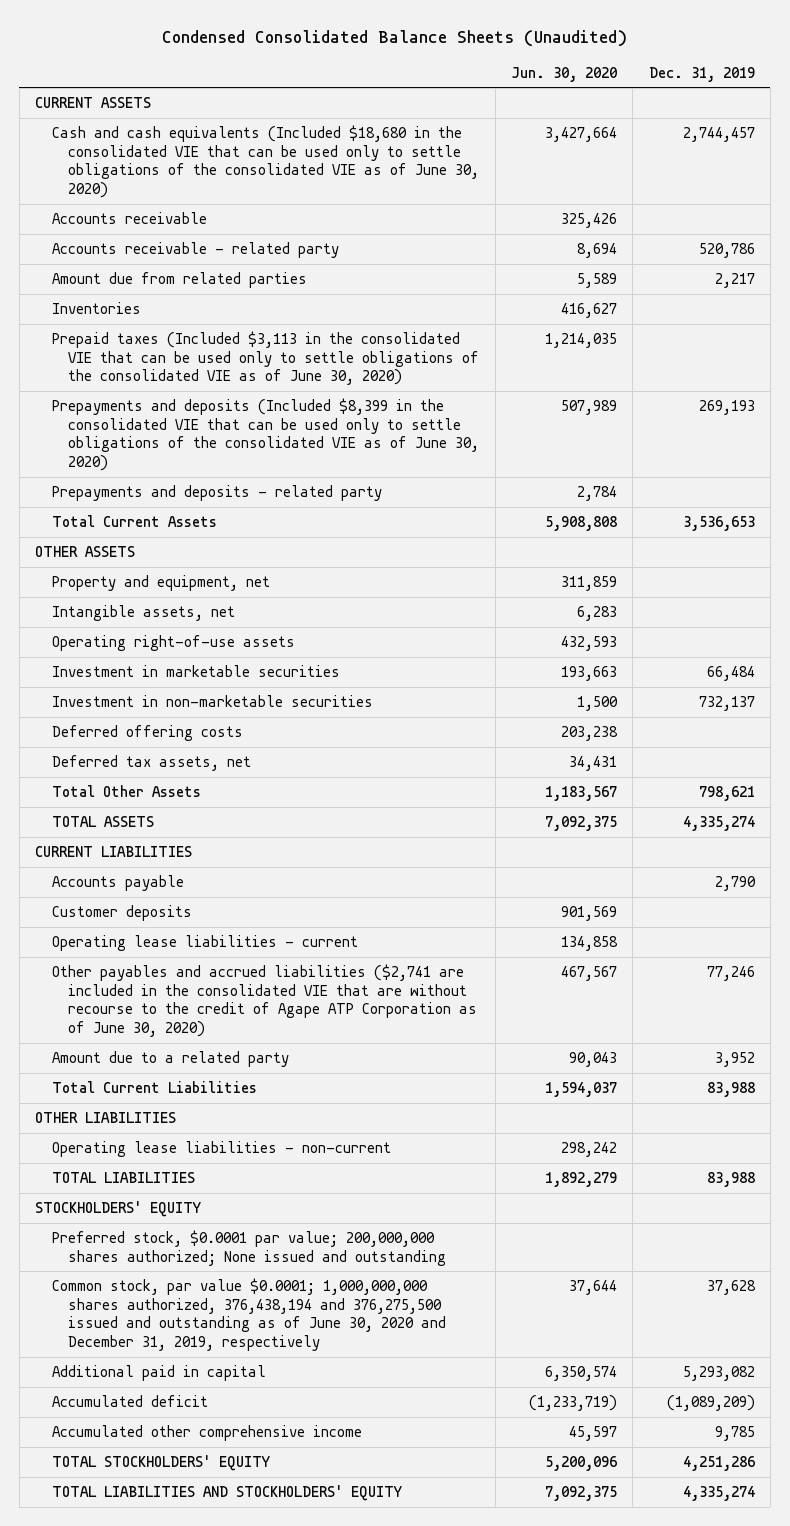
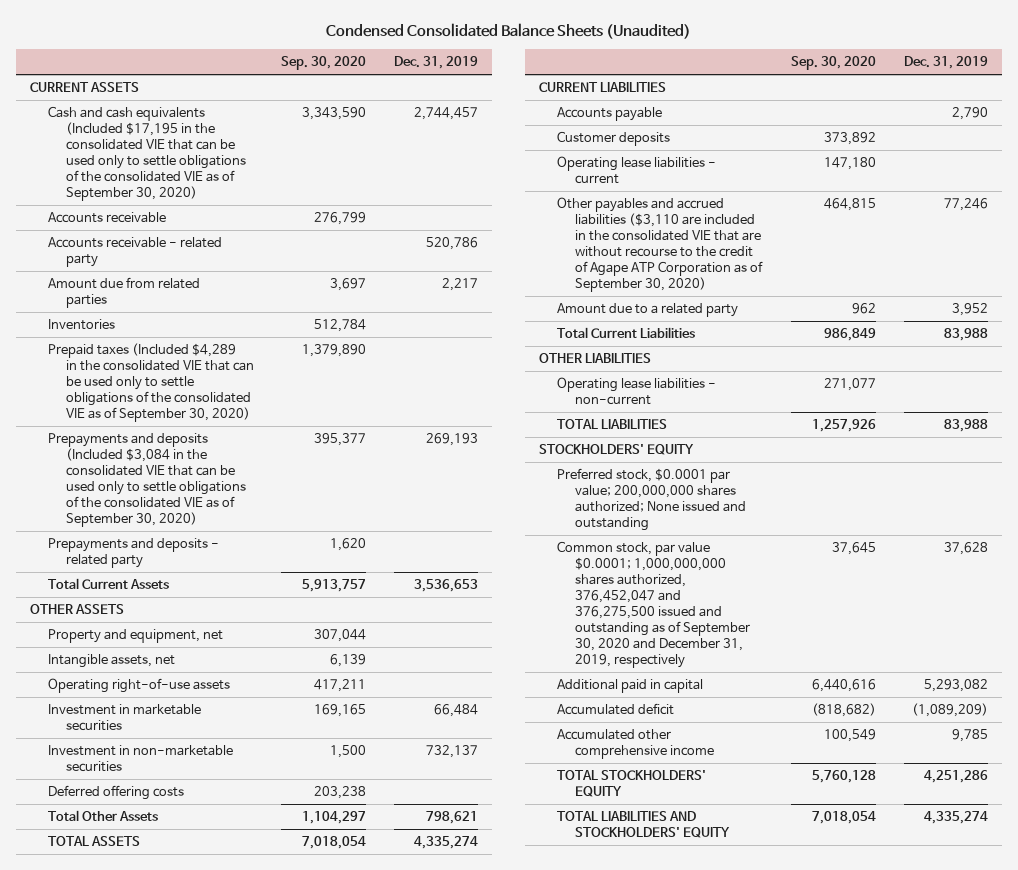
- | Jun. 30, 2020 | Dec. 31, 2019
+ | Sep. 30, 2020 | Dec. 31, 2019
- Cash and cash equivalents (Included $18,680 in the consolidated VIE that can be used only to settle obligations of the consolidated VIE as of June 30, 2020) | 3,427,664 | 2,744,457
+ Cash and cash equivalents (Included $17,195 in the consolidated VIE that can be used only to settle obligations of the consolidated VIE as of September 30, 2020) | 3,343,590 | 2,744,457
- Prepaid taxes (Included $3,113 in the consolidated VIE that can be used only to settle obligations of the consolidated VIE as of June 30, 2020) | 1,214,035 |
- Prepayments and deposits (Included $8,399 in the consolidated VIE that can be used only to settle obligations of the consolidated VIE as of June 30, 2020) | 507,989 | 269,193
+ Prepaid taxes (Included $4,289 in the consolidated VIE that can be used only to settle obligations of the consolidated VIE as of September 30, 2020) | 1,379,890 |
+ Prepayments and deposits (Included $3,084 in the consolidated VIE that can be used only to settle obligations of the consolidated VIE as of September 30, 2020) | 395,377 | 269,193
- Deferred tax assets, net | 34,431 |
- Other payables and accrued liabilities ($2,741 are included in the consolidated VIE that are without recourse to the credit of Agape ATP Corporation as of June 30, 2020) | 467,567 | 77,246
+ Other payables and accrued liabilities ($3,110 are included in the consolidated VIE that are without recourse to the credit of Agape ATP Corporation as of September 30, 2020) | 464,815 | 77,246
- Common stock, par value $0.0001; 1,000,000,000 shares authorized, 376,438,194 and 376,275,500 issued and outstanding as of June 30, 2020 and December 31, 2019, respectively | 37,644 | 37,628
+ Common stock, par value $0.0001; 1,000,000,000 shares authorized, 376,452,047 and 376,275,500 issued and outstanding as of September 30, 2020 and December 31, 2019, respectively | 37,645 | 37,628

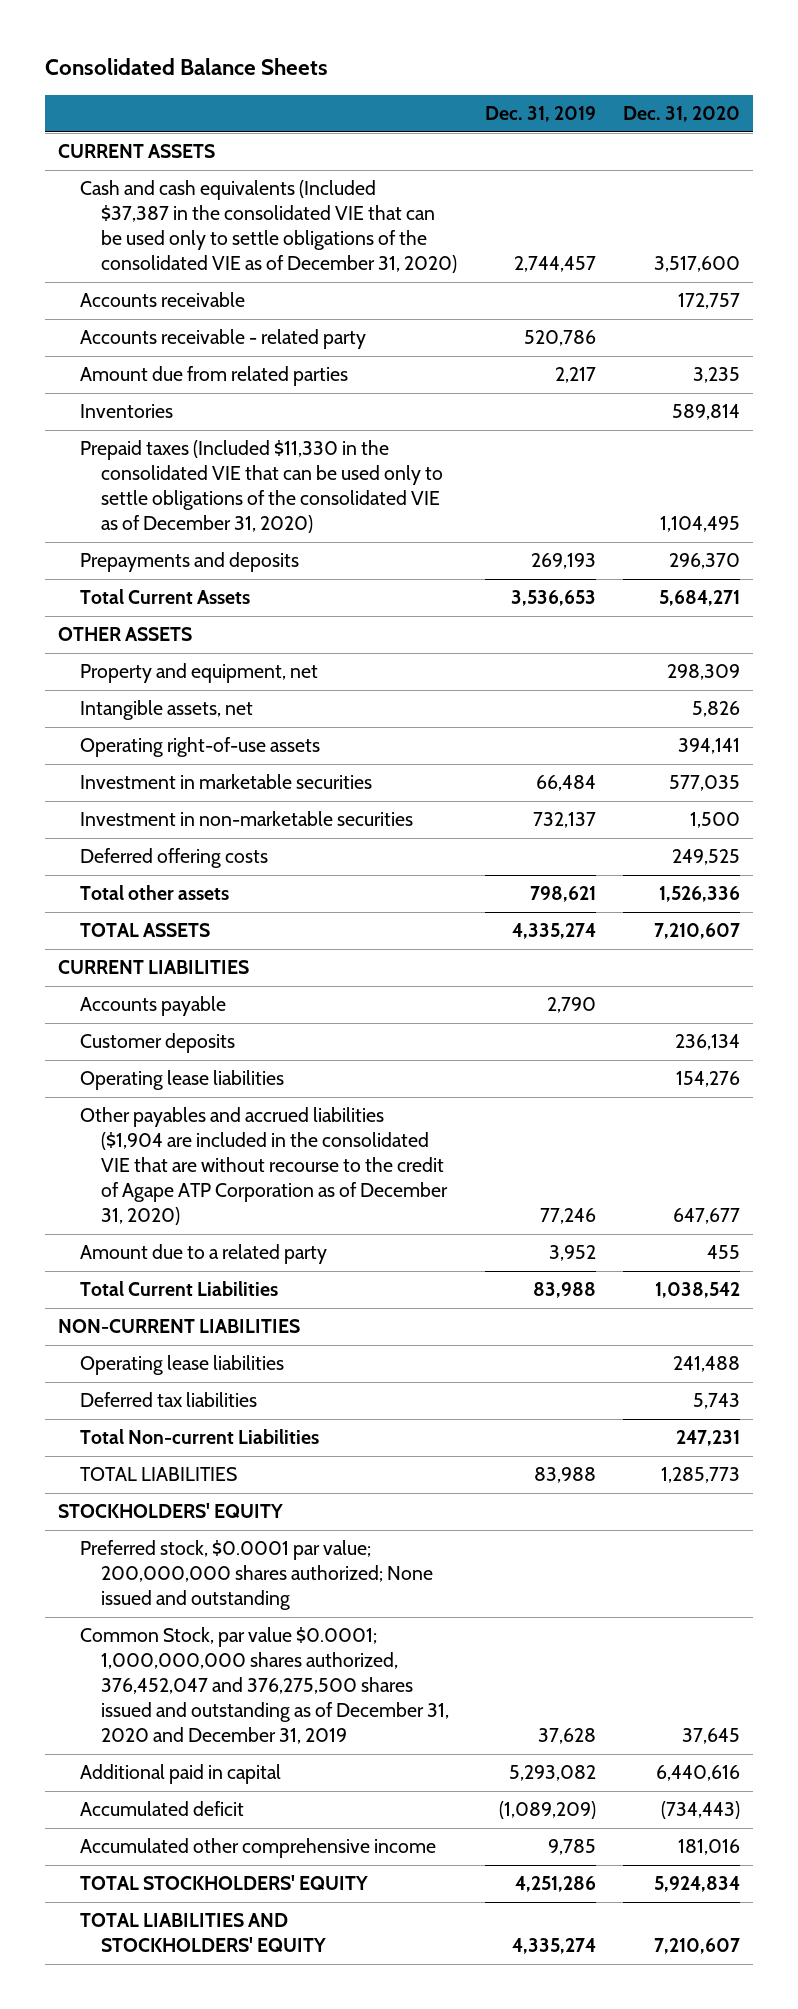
- Condensed Consolidated Balance Sheets (Unaudited)
+ Consolidated Balance Sheets
- | Sep. 30, 2020 | Dec. 31, 2019
+ | Dec. 31, 2019 | Dec. 31, 2020
- Cash and cash equivalents (Included $17,195 in the consolidated VIE that can be used only to settle obligations of the consolidated VIE as of September 30, 2020) | 3,343,590 | 2,744,457
+ Cash and cash equivalents (Included $37,387 in the consolidated VIE that can be used only to settle obligations of the consolidated VIE as of December 31, 2020) | 2,744,457 | 3,517,600
- Prepaid taxes (Included $4,289 in the consolidated VIE that can be used only to settle obligations of the consolidated VIE as of September 30, 2020) | 1,379,890 |
- Prepayments and deposits (Included $3,084 in the consolidated VIE that can be used only to settle obligations of the consolidated VIE as of September 30, 2020) | 395,377 | 269,193
- Prepayments and deposits - related party | 1,620 |
+ Prepaid taxes (Included $11,330 in the consolidated VIE that can be used only to settle obligations of the consolidated VIE as of December 31, 2020) | | 1,104,495
+ Prepayments and deposits | 269,193 | 296,370
- Total Other Assets | 1,104,297 | 798,621
+ Total other assets | 798,621 | 1,526,336
- Operating lease liabilities - current | 147,180 |
- Other payables and accrued liabilities ($3,110 are included in the consolidated VIE that are without recourse to the credit of Agape ATP Corporation as of September 30, 2020) | 464,815 | 77,246
+ Operating lease liabilities | | 154,276
+ Other payables and accrued liabilities ($1,904 are included in the consolidated VIE that are without recourse to the credit of Agape ATP Corporation as of December 31, 2020) | 77,246 | 647,677
- OTHER LIABILITIES
- Operating lease liabilities - non-current | 271,077 |
+ NON-CURRENT LIABILITIES
+ Operating lease liabilities | | 241,488
+ Deferred tax liabilities | | 5,743
+ Total Non-current Liabilities | | 247,231
- Common stock, par value $0.0001; 1,000,000,000 shares authorized, 376,452,047 and 376,275,500 issued and outstanding as of September 30, 2020 and December 31, 2019, respectively | 37,645 | 37,628
+ Common Stock, par value $0.0001; 1,000,000,000 shares authorized, 376,452,047 and 376,275,500 shares issued and outstanding as of December 31, 2020 and December 31, 2019 | 37,628 | 37,645

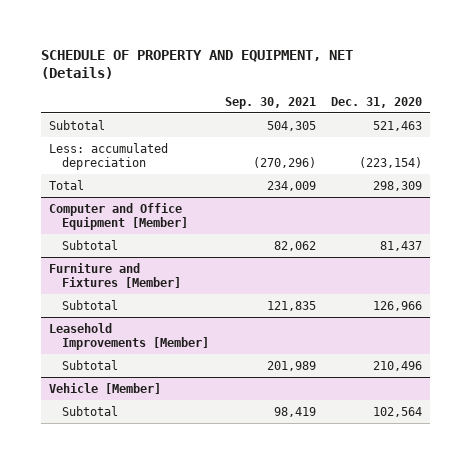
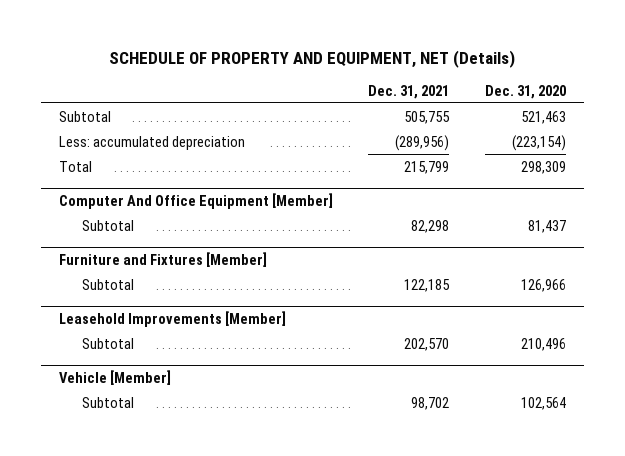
- | Sep. 30, 2021 | Dec. 31, 2020
+ | Dec. 31, 2021 | Dec. 31, 2020
- Computer and Office Equipment [Member]
+ Computer And Office Equipment [Member]

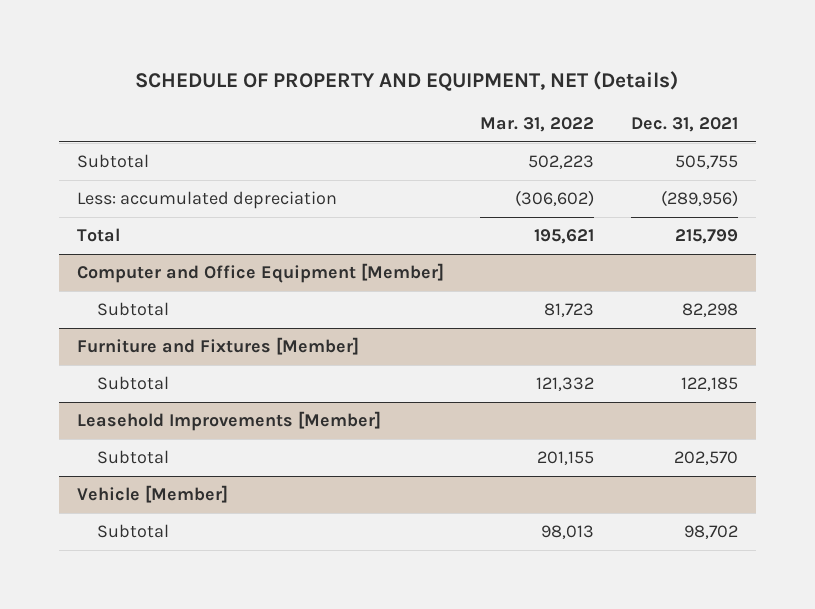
- | Dec. 31, 2021 | Dec. 31, 2020
+ | Mar. 31, 2022 | Dec. 31, 2021
- Computer And Office Equipment [Member]
+ Computer and Office Equipment [Member]

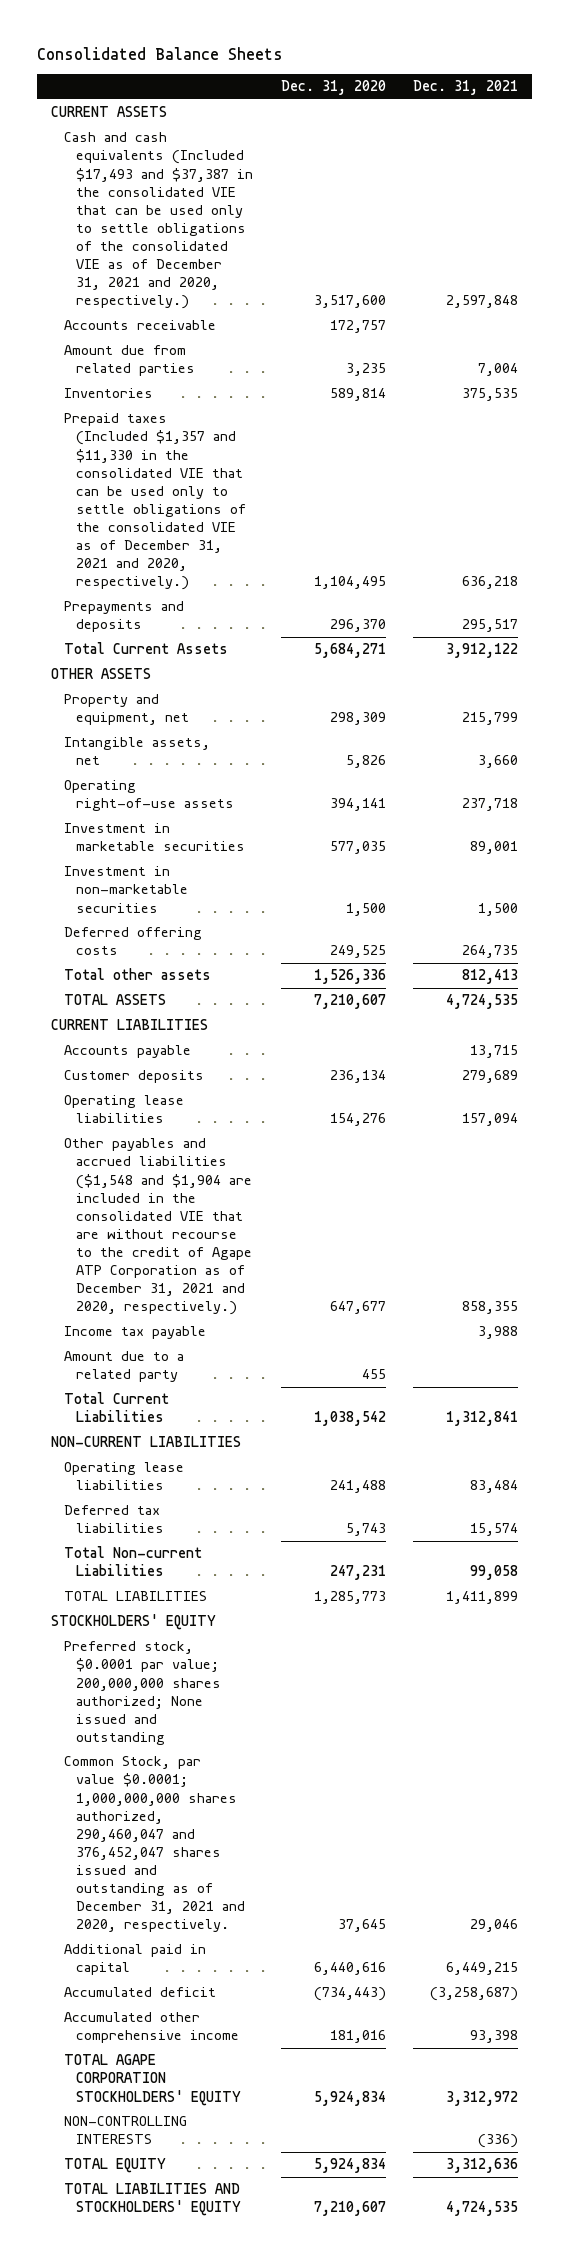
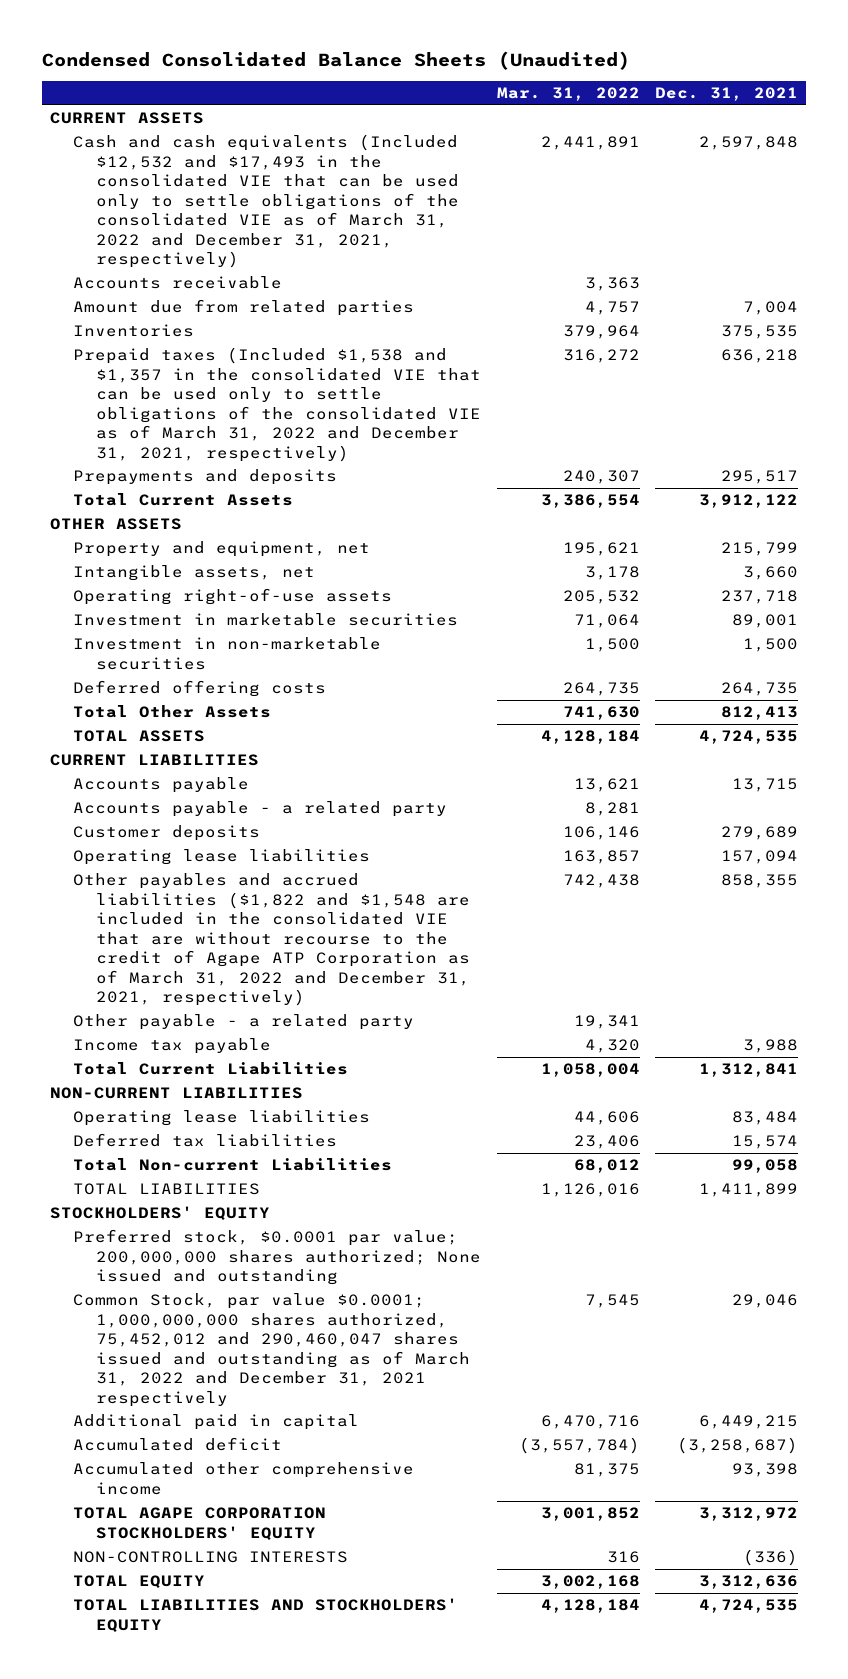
- Consolidated Balance Sheets
+ Condensed Consolidated Balance Sheets (Unaudited)
- | Dec. 31, 2020 | Dec. 31, 2021
+ | Mar. 31, 2022 | Dec. 31, 2021
- Cash and cash equivalents (Included $17,493 and $37,387 in the consolidated VIE that can be used only to settle obligations of the consolidated VIE as of December 31, 2021 and 2020, respectively.) | 3,517,600 | 2,597,848
+ Cash and cash equivalents (Included $12,532 and $17,493 in the consolidated VIE that can be used only to settle obligations of the consolidated VIE as of March 31, 2022 and December 31, 2021, respectively) | 2,441,891 | 2,597,848
- Prepaid taxes (Included $1,357 and $11,330 in the consolidated VIE that can be used only to settle obligations of the consolidated VIE as of December 31, 2021 and 2020, respectively.) | 1,104,495 | 636,218
+ Prepaid taxes (Included $1,538 and $1,357 in the consolidated VIE that can be used only to settle obligations of the consolidated VIE as of March 31, 2022 and December 31, 2021, respectively) | 316,272 | 636,218
- Total other assets | 1,526,336 | 812,413
+ Total Other Assets | 741,630 | 812,413
+ Accounts payable - a related party | 8,281 |
- Other payables and accrued liabilities ($1,548 and $1,904 are included in the consolidated VIE that are without recourse to the credit of Agape ATP Corporation as of December 31, 2021 and 2020, respectively.) | 647,677 | 858,355
+ Other payables and accrued liabilities ($1,822 and $1,548 are included in the consolidated VIE that are without recourse to the credit of Agape ATP Corporation as of March 31, 2022 and December 31, 2021, respectively) | 742,438 | 858,355
+ Other payable - a related party | 19,341 |
- Amount due to a related party | 455 |
- Common Stock, par value $0.0001; 1,000,000,000 shares authorized, 290,460,047 and 376,452,047 shares issued and outstanding as of December 31, 2021 and 2020, respectively. | 37,645 | 29,046
+ Common Stock, par value $0.0001; 1,000,000,000 shares authorized, 75,452,012 and 290,460,047 shares issued and outstanding as of March 31, 2022 and December 31, 2021 respectively | 7,545 | 29,046

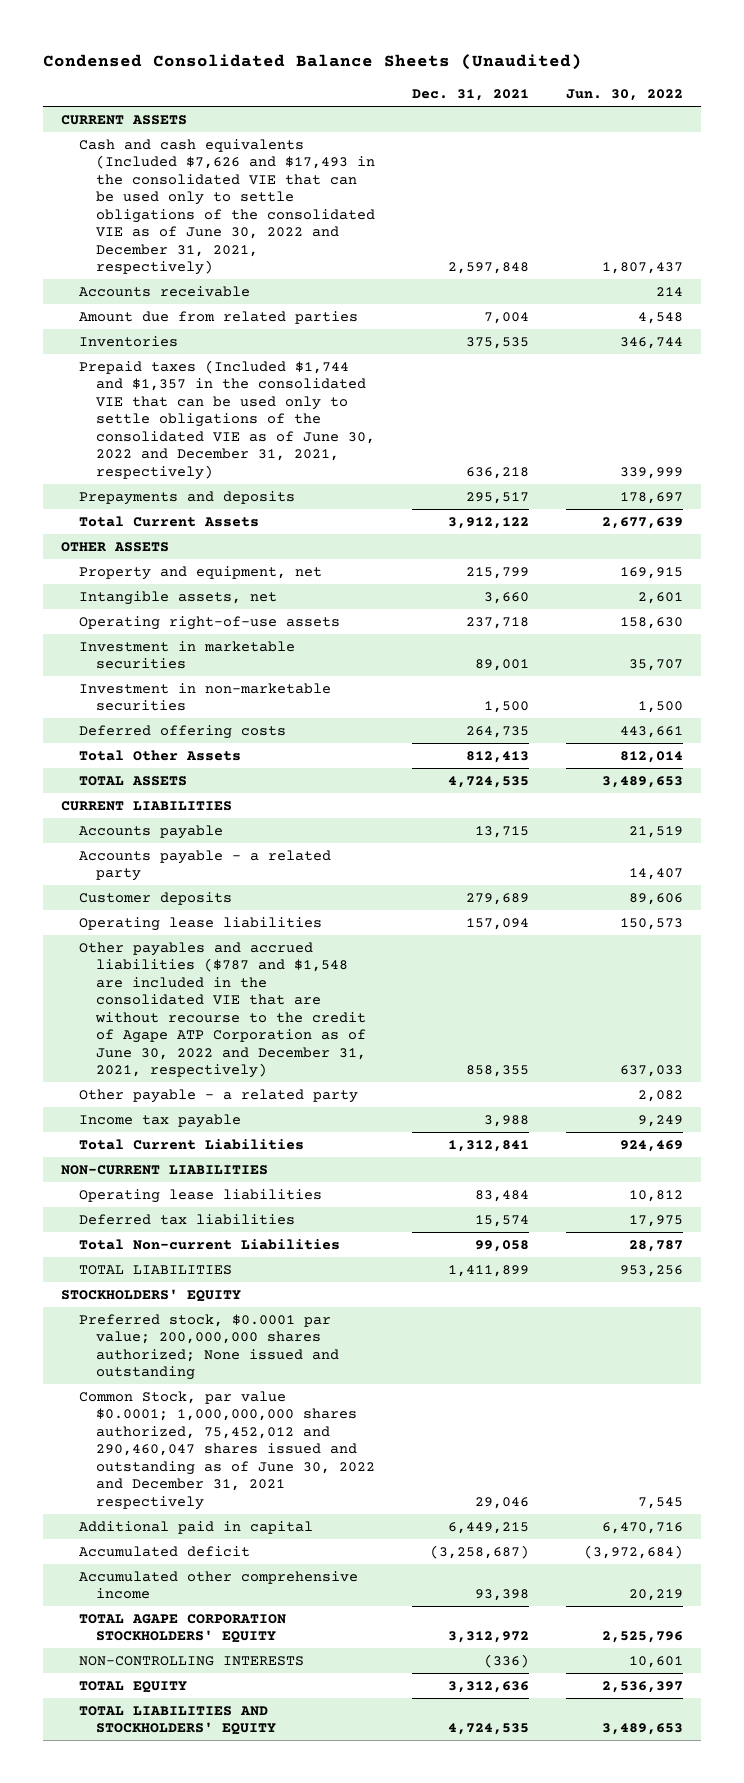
- | Mar. 31, 2022 | Dec. 31, 2021
+ | Dec. 31, 2021 | Jun. 30, 2022
- Cash and cash equivalents (Included $12,532 and $17,493 in the consolidated VIE that can be used only to settle obligations of the consolidated VIE as of March 31, 2022 and December 31, 2021, respectively) | 2,441,891 | 2,597,848
+ Cash and cash equivalents (Included $7,626 and $17,493 in the consolidated VIE that can be used only to settle obligations of the consolidated VIE as of June 30, 2022 and December 31, 2021, respectively) | 2,597,848 | 1,807,437
- Prepaid taxes (Included $1,538 and $1,357 in the consolidated VIE that can be used only to settle obligations of the consolidated VIE as of March 31, 2022 and December 31, 2021, respectively) | 316,272 | 636,218
+ Prepaid taxes (Included $1,744 and $1,357 in the consolidated VIE that can be used only to settle obligations of the consolidated VIE as of June 30, 2022 and December 31, 2021, respectively) | 636,218 | 339,999
- Other payables and accrued liabilities ($1,822 and $1,548 are included in the consolidated VIE that are without recourse to the credit of Agape ATP Corporation as of March 31, 2022 and December 31, 2021, respectively) | 742,438 | 858,355
+ Other payables and accrued liabilities ($787 and $1,548 are included in the consolidated VIE that are without recourse to the credit of Agape ATP Corporation as of June 30, 2022 and December 31, 2021, respectively) | 858,355 | 637,033
- Common Stock, par value $0.0001; 1,000,000,000 shares authorized, 75,452,012 and 290,460,047 shares issued and outstanding as of March 31, 2022 and December 31, 2021 respectively | 7,545 | 29,046
+ Common Stock, par value $0.0001; 1,000,000,000 shares authorized, 75,452,012 and 290,460,047 shares issued and outstanding as of June 30, 2022 and December 31, 2021 respectively | 29,046 | 7,545

